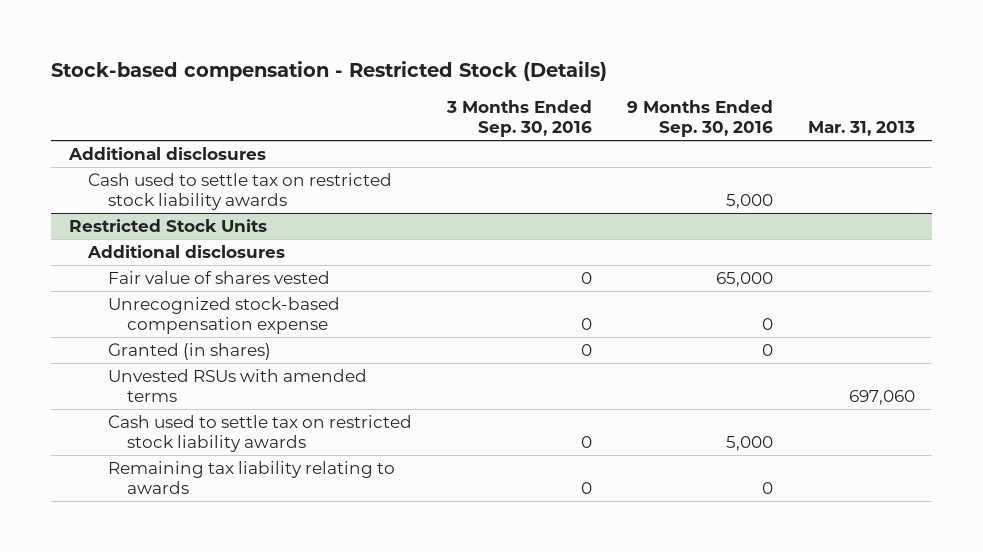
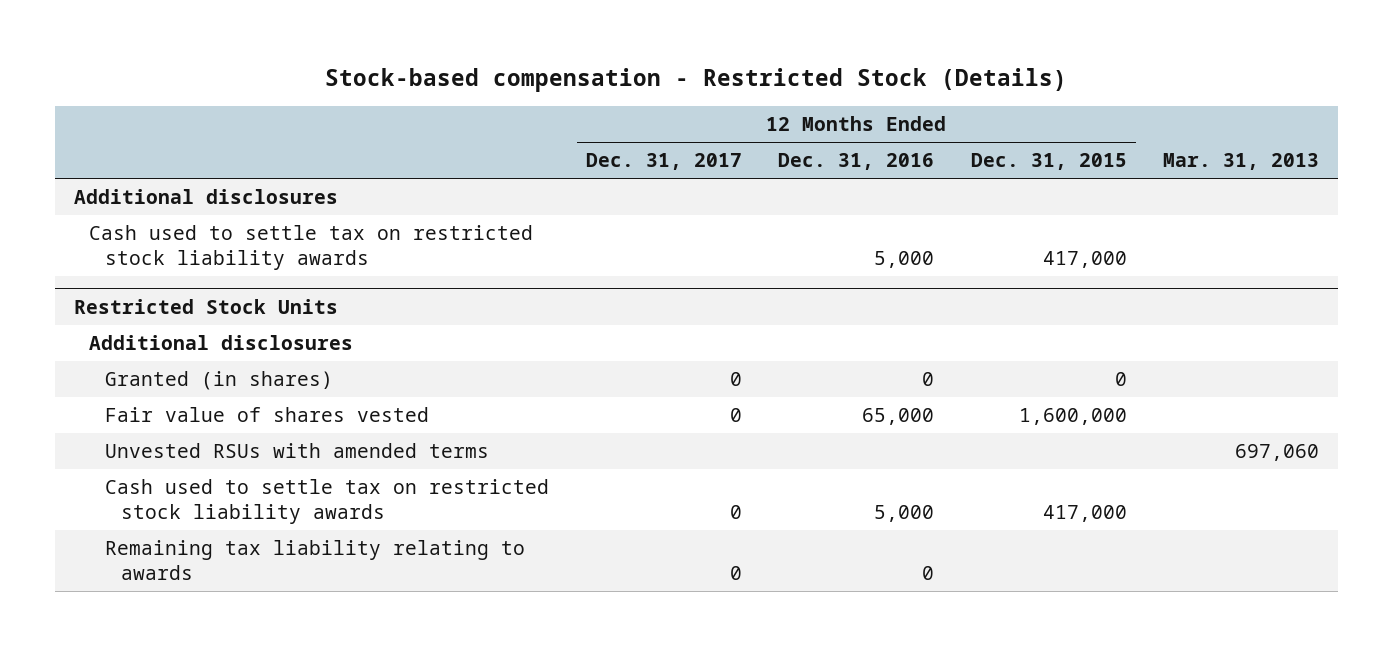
- | 3 Months Ended Sep. 30, 2016 | 9 Months Ended Sep. 30, 2016 | Mar. 31, 2013
+ | 12 Months Ended Dec. 31, 2017 | 12 Months Ended Dec. 31, 2016 | 12 Months Ended Dec. 31, 2015 | Mar. 31, 2013
@ Restricted Stock Units
- Unrecognized stock-based compensation expense | 0 | 0 |
moved down: Fair value of shares vested | 0 | 65,000 | 1,600,000 |

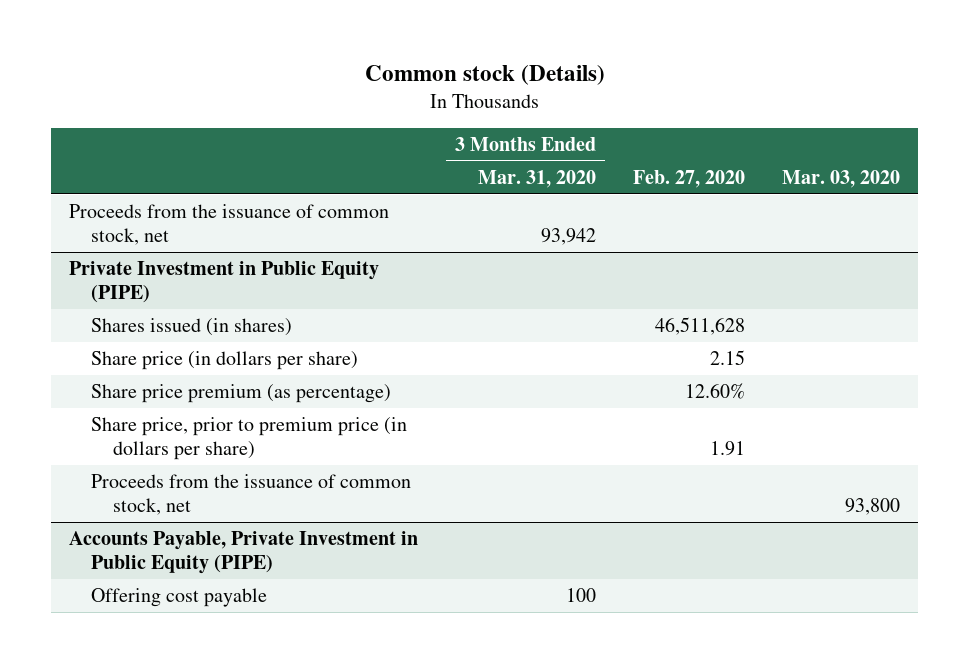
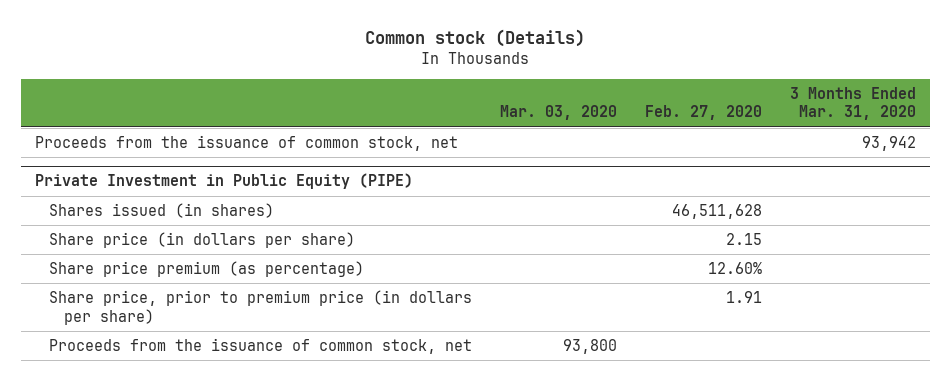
- | 3 Months Ended Mar. 31, 2020 | Feb. 27, 2020 | Mar. 03, 2020
+ | Mar. 03, 2020 | Feb. 27, 2020 | 3 Months Ended Mar. 31, 2020
- Accounts Payable, Private Investment in Public Equity (PIPE)
- Offering cost payable | 100 | |

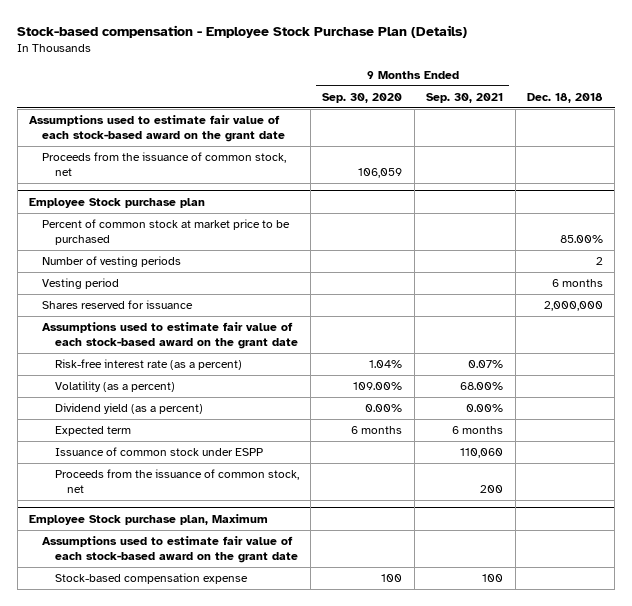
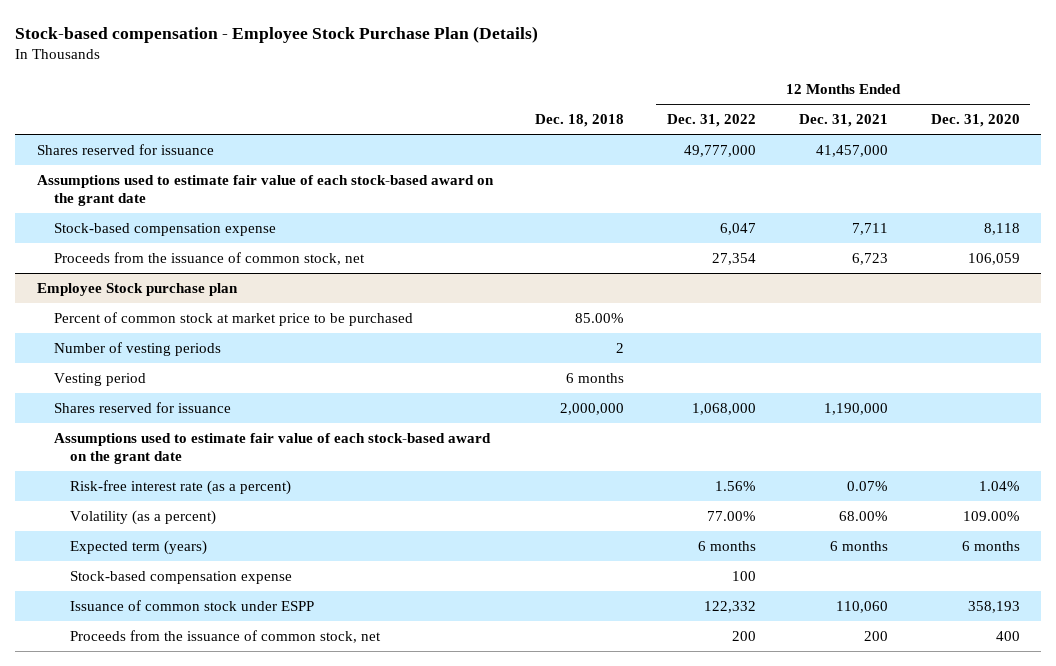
- | 9 Months Ended Sep. 30, 2020 | 9 Months Ended Sep. 30, 2021 | Dec. 18, 2018
+ | Dec. 18, 2018 | 12 Months Ended Dec. 31, 2022 | 12 Months Ended Dec. 31, 2021 | 12 Months Ended Dec. 31, 2020
+ Shares reserved for issuance | | 49,777,000 | 41,457,000 |
+ Stock-based compensation expense | | 6,047 | 7,711 | 8,118
@ Employee Stock purchase plan
- Dividend yield (as a percent) | 0.00% | 0.00% |
- Expected term | 6 months | 6 months |
+ Expected term (years) | | 6 months | 6 months | 6 months
+ Stock-based compensation expense | | 100 | |
- Employee Stock purchase plan, Maximum
- Assumptions used to estimate fair value of each stock-based award on the grant date
- Stock-based compensation expense | 100 | 100 |

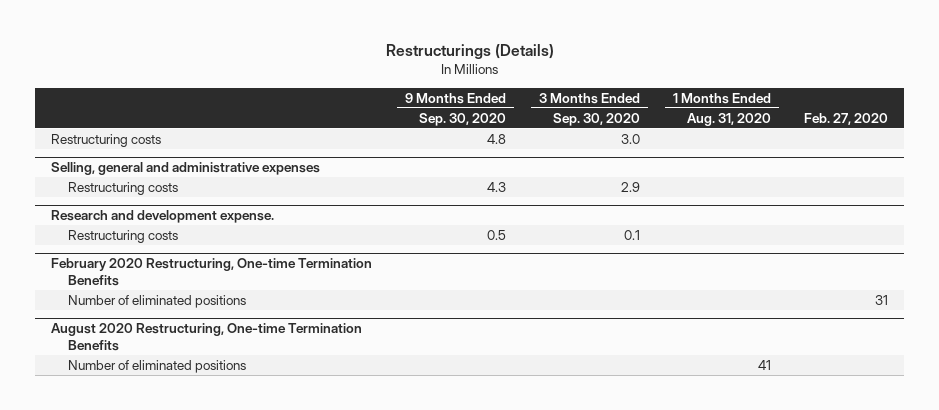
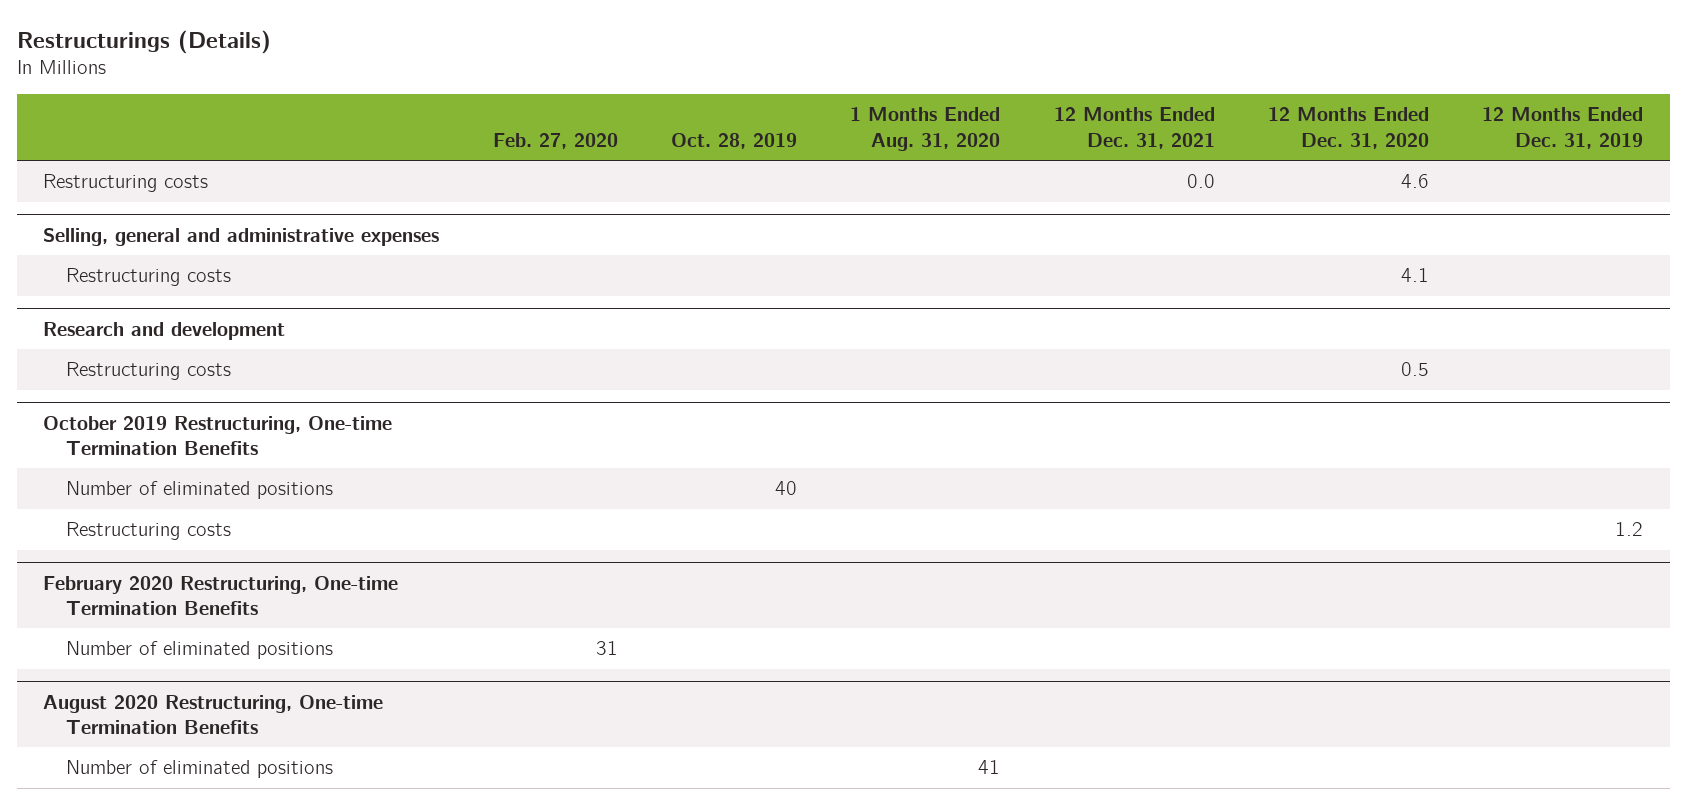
- | 9 Months Ended Sep. 30, 2020 | 3 Months Ended Sep. 30, 2020 | 1 Months Ended Aug. 31, 2020 | Feb. 27, 2020
+ | Feb. 27, 2020 | Oct. 28, 2019 | 1 Months Ended Aug. 31, 2020 | 12 Months Ended Dec. 31, 2021 | 12 Months Ended Dec. 31, 2020 | 12 Months Ended Dec. 31, 2019
- Research and development expense.
+ Research and development
+ October 2019 Restructuring, One-time Termination Benefits
+ Number of eliminated positions | | 40 | | | |
+ Restructuring costs | | | | | | 1.2

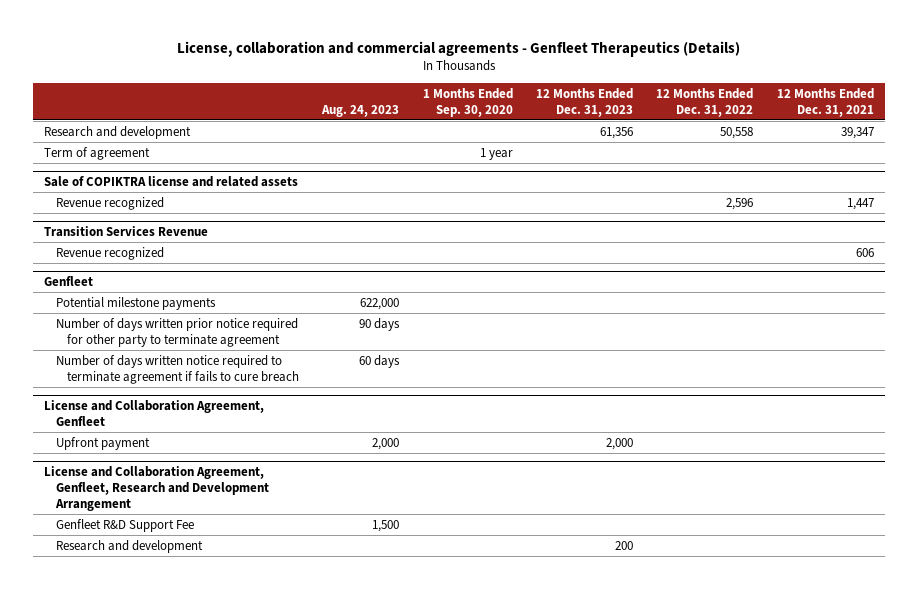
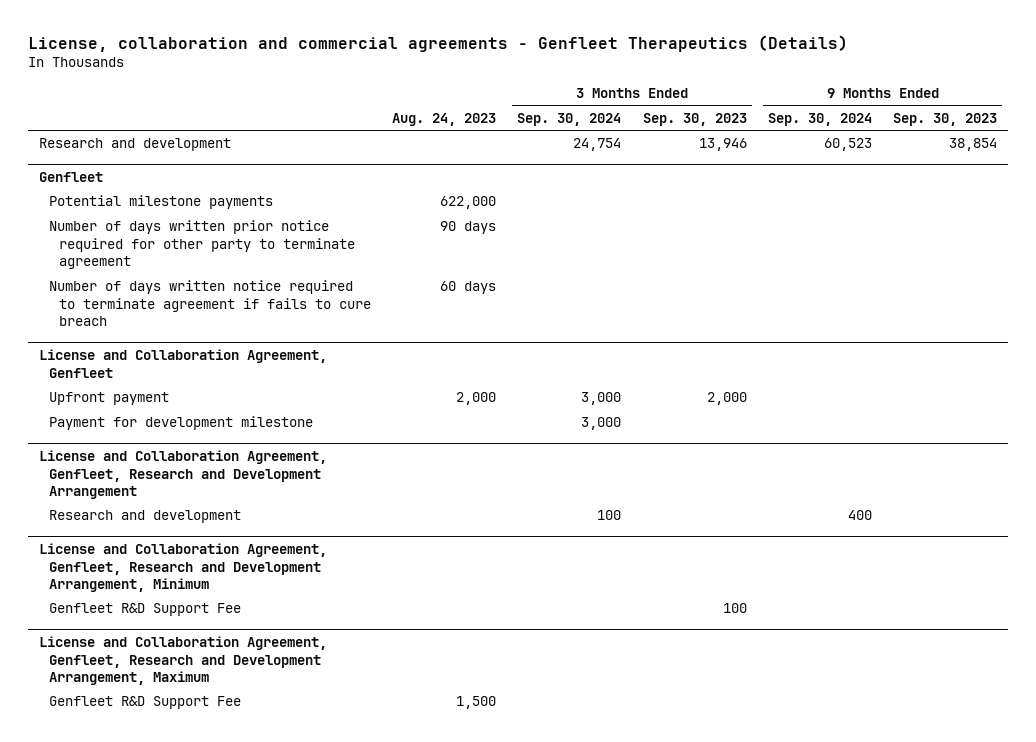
- | Aug. 24, 2023 | 1 Months Ended Sep. 30, 2020 | 12 Months Ended Dec. 31, 2023 | 12 Months Ended Dec. 31, 2022 | 12 Months Ended Dec. 31, 2021
+ | Aug. 24, 2023 | 3 Months Ended Sep. 30, 2024 | 3 Months Ended Sep. 30, 2023 | 9 Months Ended Sep. 30, 2024 | 9 Months Ended Sep. 30, 2023
- Term of agreement | | 1 year | | |
- Sale of COPIKTRA license and related assets
- Revenue recognized | | | | 2,596 | 1,447
- Transition Services Revenue
- Revenue recognized | | | | | 606
@ License and Collaboration Agreement, Genfleet
+ Payment for development milestone | | 3,000 | | |
@ License and Collaboration Agreement, Genfleet, Research and Development Arrangement
- Genfleet R&D Support Fee | 1,500 | | | |
+ License and Collaboration Agreement, Genfleet, Research and Development Arrangement, Minimum
+ Genfleet R&D Support Fee | | | 100 | |
+ License and Collaboration Agreement, Genfleet, Research and Development Arrangement, Maximum
+ Genfleet R&D Support Fee | 1,500 | | | |

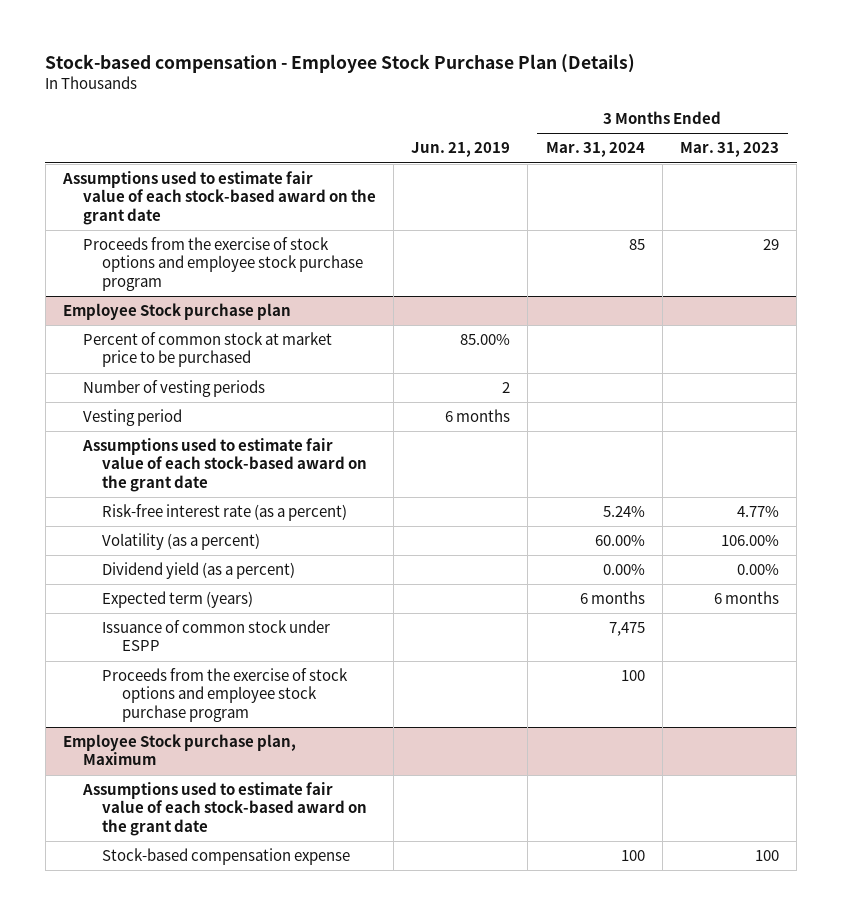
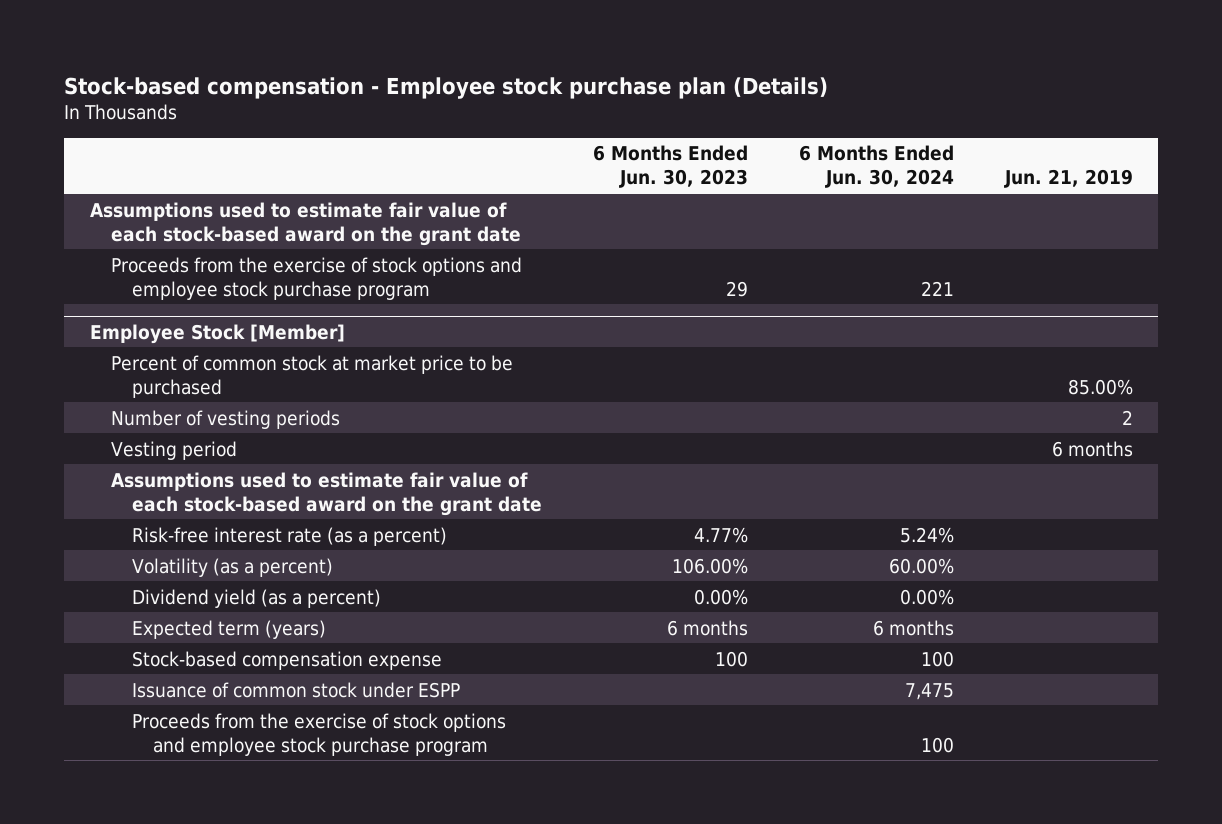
- Stock-based compensation - Employee Stock Purchase Plan (Details)
+ Stock-based compensation - Employee stock purchase plan (Details)
- | Jun. 21, 2019 | 3 Months Ended Mar. 31, 2024 | 3 Months Ended Mar. 31, 2023
+ | 6 Months Ended Jun. 30, 2023 | 6 Months Ended Jun. 30, 2024 | Jun. 21, 2019
- Employee Stock purchase plan
+ Employee Stock [Member]
+ Stock-based compensation expense | 100 | 100 |
- Employee Stock purchase plan, Maximum
- Assumptions used to estimate fair value of each stock-based award on the grant date
- Stock-based compensation expense | | 100 | 100

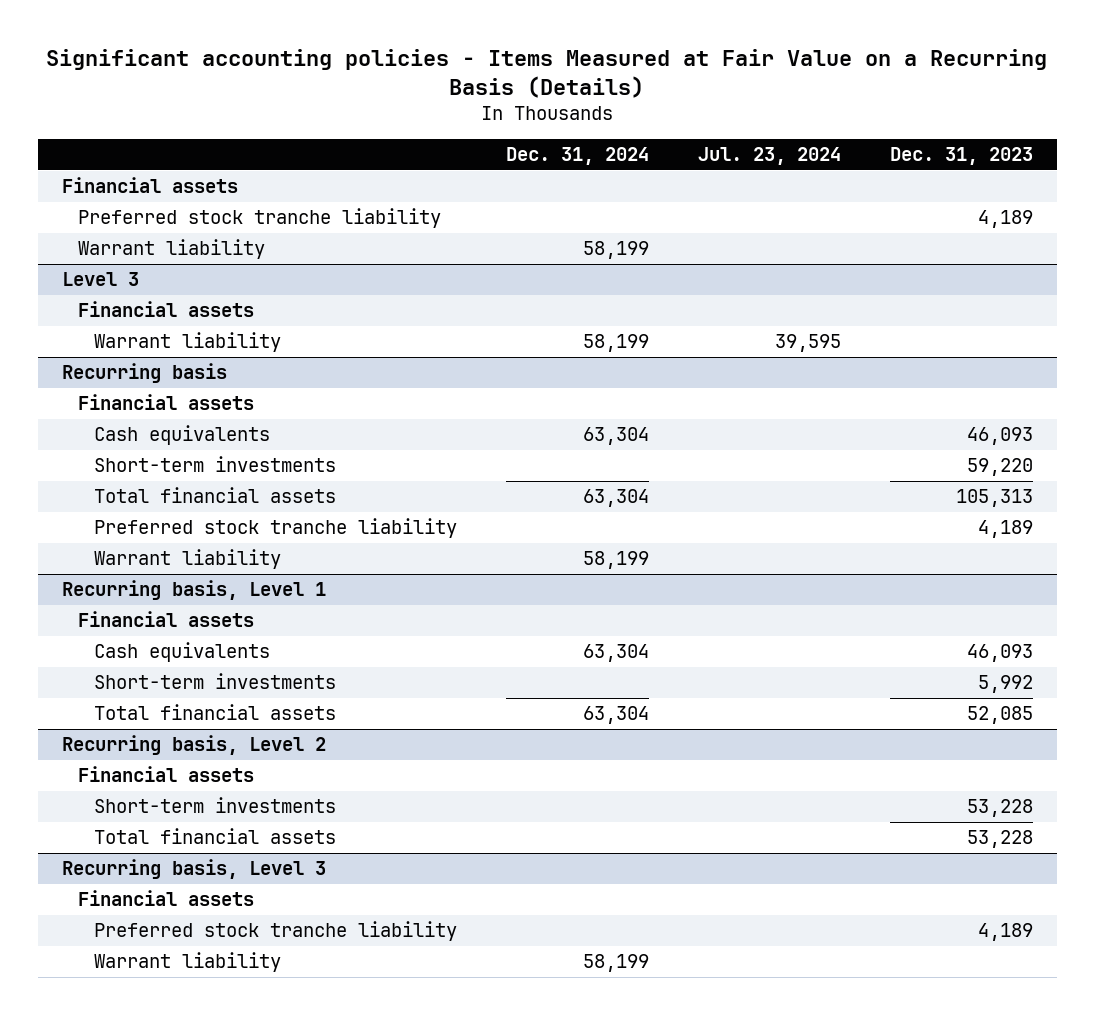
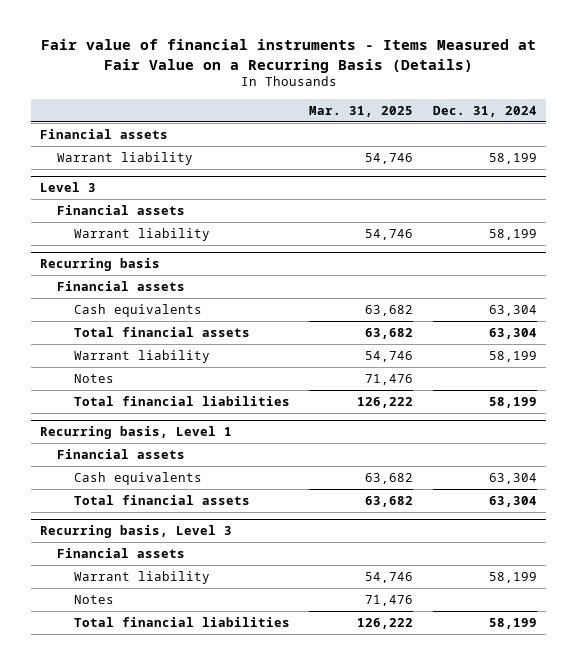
- Significant accounting policies - Items Measured at Fair Value on a Recurring Basis (Details)
+ Fair value of financial instruments - Items Measured at Fair Value on a Recurring Basis (Details)
- | Dec. 31, 2024 | Jul. 23, 2024 | Dec. 31, 2023
+ | Mar. 31, 2025 | Dec. 31, 2024
- Preferred stock tranche liability | | | 4,189
@ Recurring basis
- Short-term investments | | | 59,220
- Preferred stock tranche liability | | | 4,189
+ Notes | 71,476 |
+ Total financial liabilities | 126,222 | 58,199
@ Recurring basis, Level 1
- Short-term investments | | | 5,992
- Recurring basis, Level 2
- Financial assets
- Short-term investments | | | 53,228
- Total financial assets | | | 53,228
@ Recurring basis, Level 3
- Preferred stock tranche liability | | | 4,189
+ Notes | 71,476 |
+ Total financial liabilities | 126,222 | 58,199

